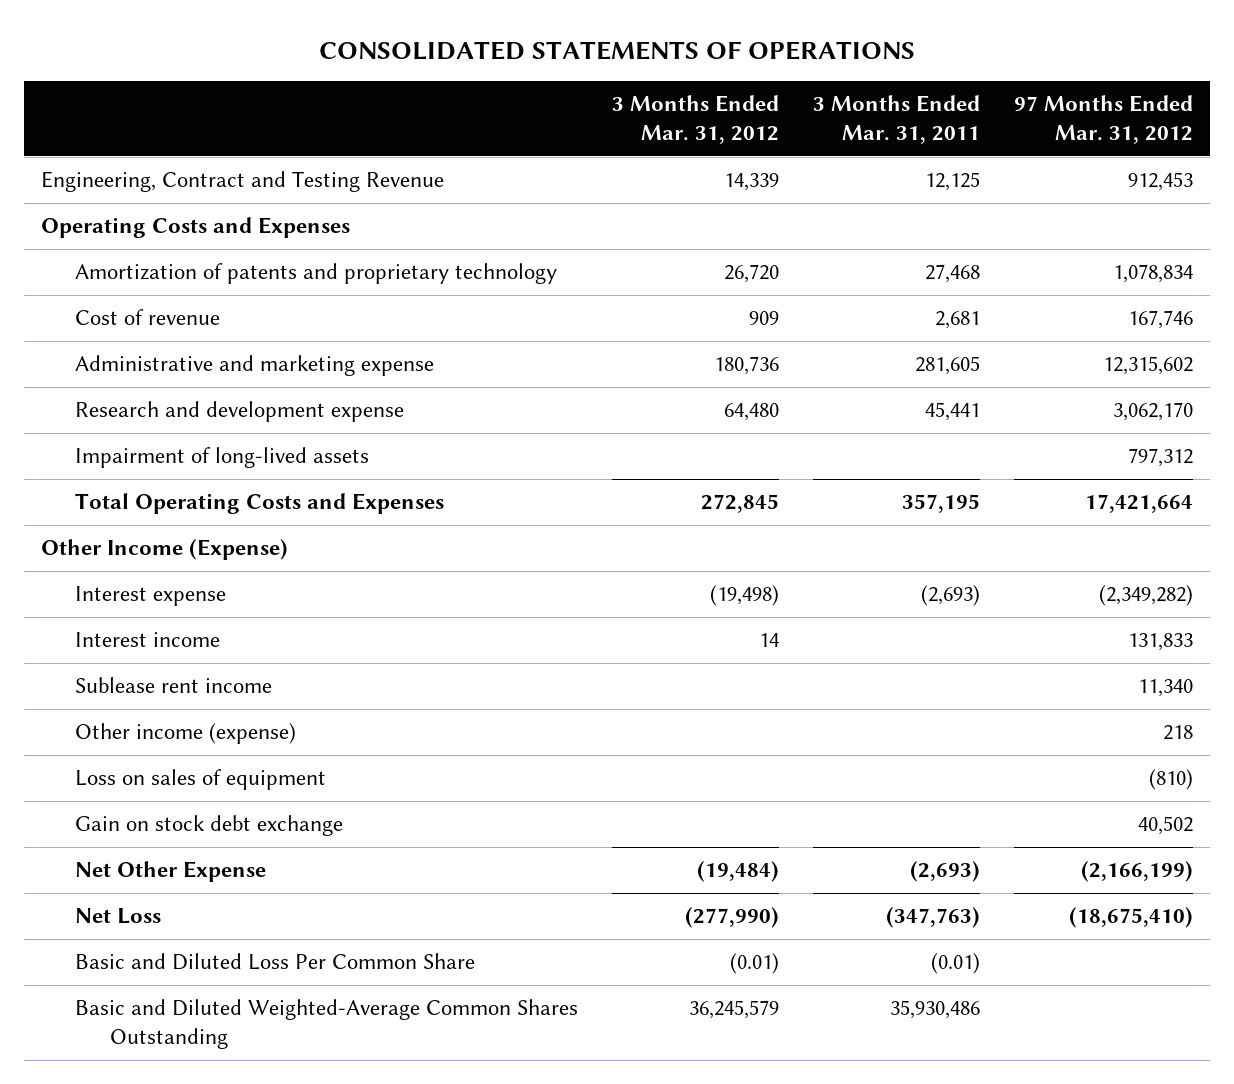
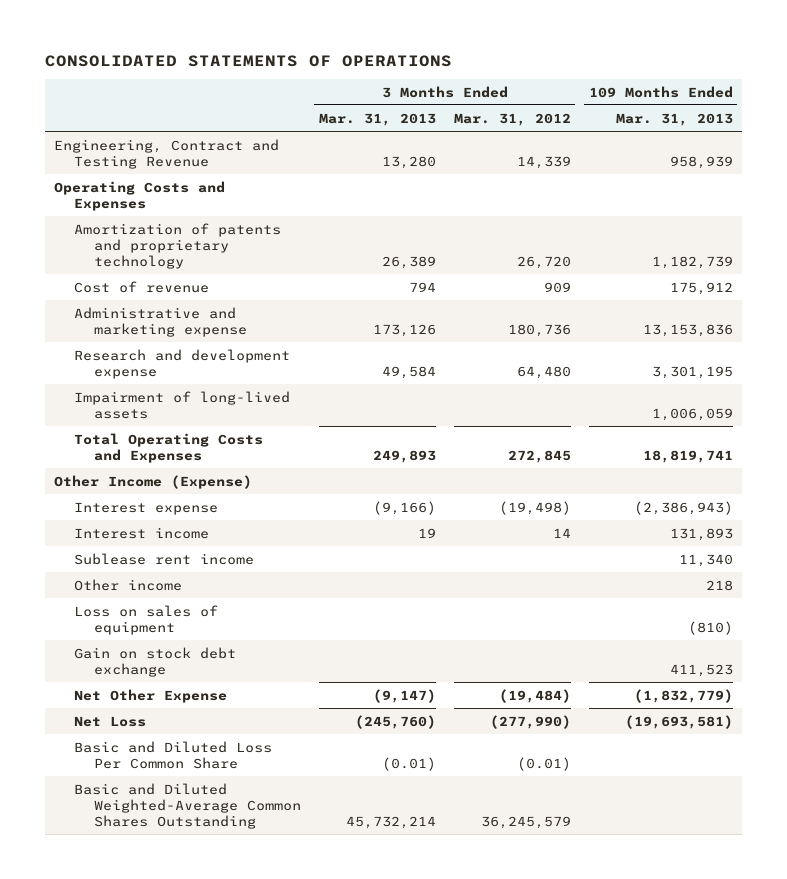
- | 3 Months Ended Mar. 31, 2012 | 3 Months Ended Mar. 31, 2011 | 97 Months Ended Mar. 31, 2012
+ | 3 Months Ended Mar. 31, 2013 | 3 Months Ended Mar. 31, 2012 | 109 Months Ended Mar. 31, 2013
- Other income (expense) | | | 218
+ Other income | | | 218

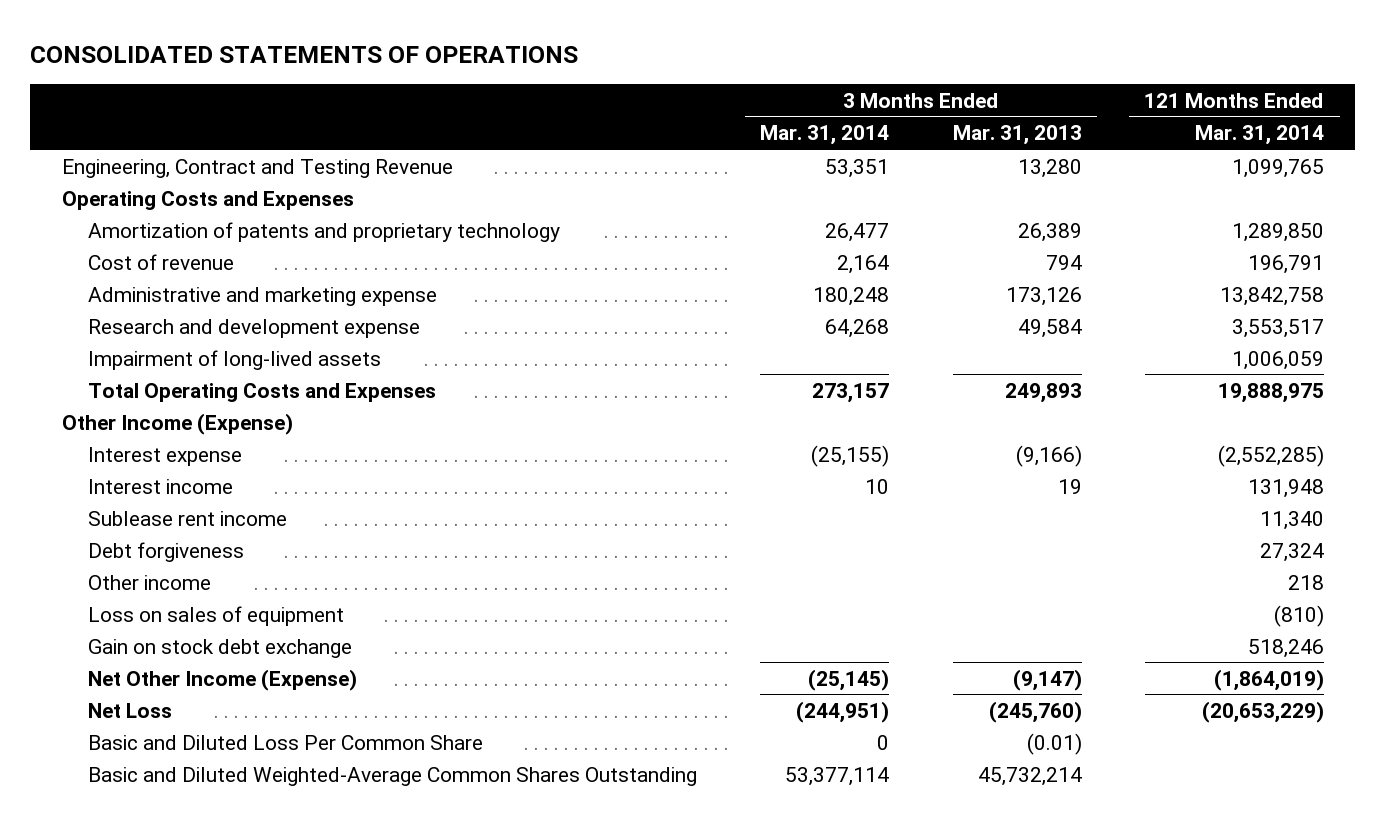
- | 3 Months Ended Mar. 31, 2013 | 3 Months Ended Mar. 31, 2012 | 109 Months Ended Mar. 31, 2013
+ | 3 Months Ended Mar. 31, 2014 | 3 Months Ended Mar. 31, 2013 | 121 Months Ended Mar. 31, 2014
+ Debt forgiveness | | | 27,324
- Net Other Expense | (9,147) | (19,484) | (1,832,779)
+ Net Other Income (Expense) | (25,145) | (9,147) | (1,864,019)

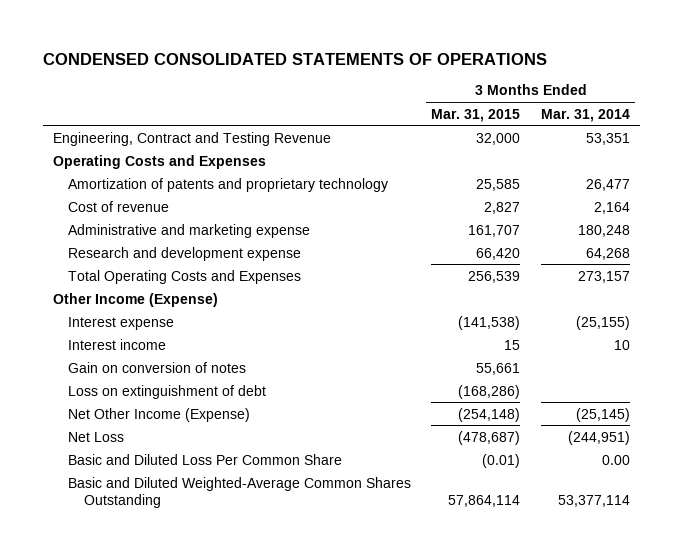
- CONSOLIDATED STATEMENTS OF OPERATIONS
+ CONDENSED CONSOLIDATED STATEMENTS OF OPERATIONS
- | 3 Months Ended Mar. 31, 2014 | 3 Months Ended Mar. 31, 2013 | 121 Months Ended Mar. 31, 2014
+ | 3 Months Ended Mar. 31, 2015 | 3 Months Ended Mar. 31, 2014
- Impairment of long-lived assets | | | 1,006,059
- Sublease rent income | | | 11,340
- Debt forgiveness | | | 27,324
- Other income | | | 218
- Loss on sales of equipment | | | (810)
- Gain on stock debt exchange | | | 518,246
+ Gain on conversion of notes | 55,661 |
+ Loss on extinguishment of debt | (168,286) |
- Basic and Diluted Loss Per Common Share | 0 | (0.01) |
+ Basic and Diluted Loss Per Common Share | (0.01) | 0.00

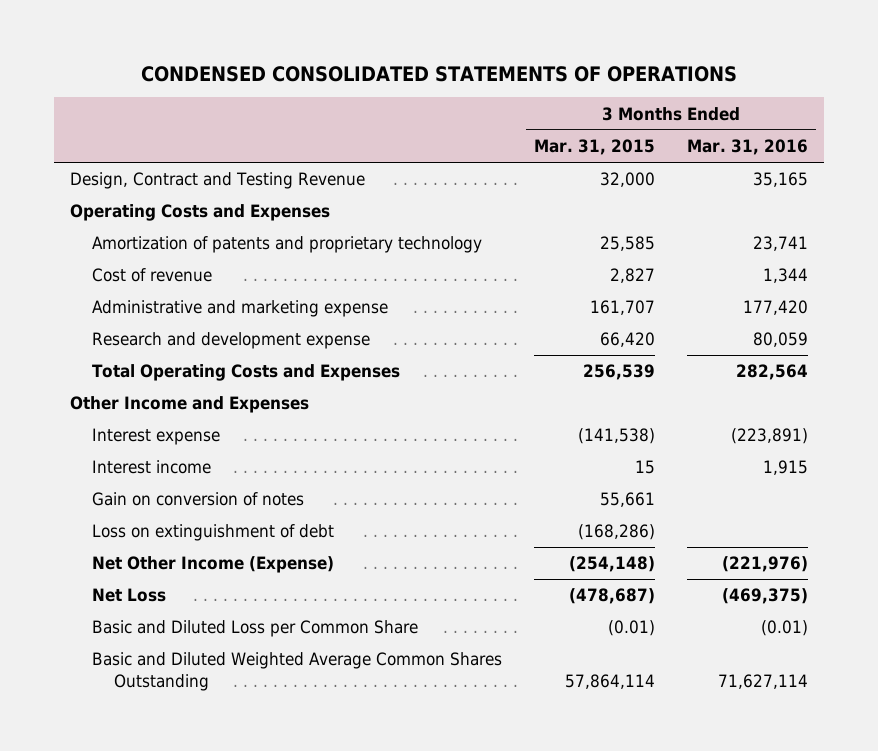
- | 3 Months Ended Mar. 31, 2015 | 3 Months Ended Mar. 31, 2014
+ | 3 Months Ended Mar. 31, 2015 | 3 Months Ended Mar. 31, 2016
- Engineering, Contract and Testing Revenue | 32,000 | 53,351
+ Design, Contract and Testing Revenue | 32,000 | 35,165
- Other Income (Expense)
+ Other Income and Expenses
- Basic and Diluted Loss Per Common Share | (0.01) | 0.00
- Basic and Diluted Weighted-Average Common Shares Outstanding | 57,864,114 | 53,377,114
+ Basic and Diluted Loss per Common Share | (0.01) | (0.01)
+ Basic and Diluted Weighted Average Common Shares Outstanding | 57,864,114 | 71,627,114

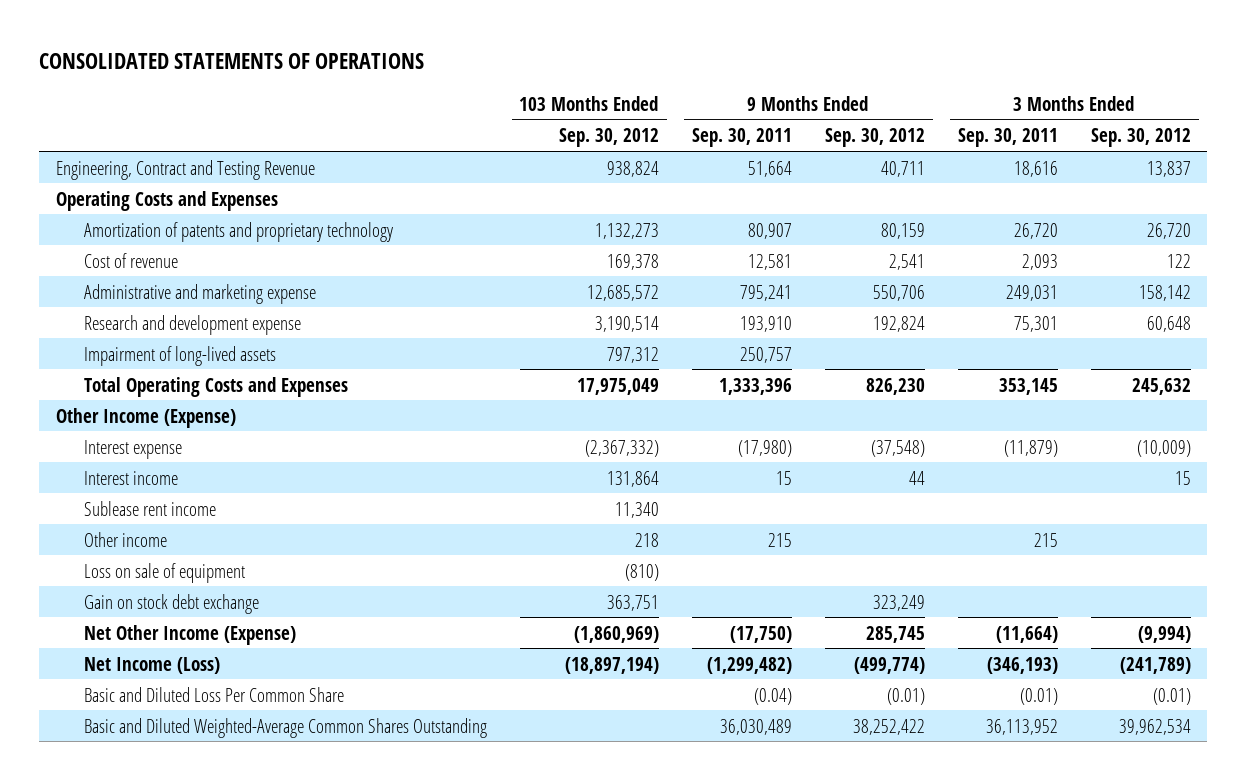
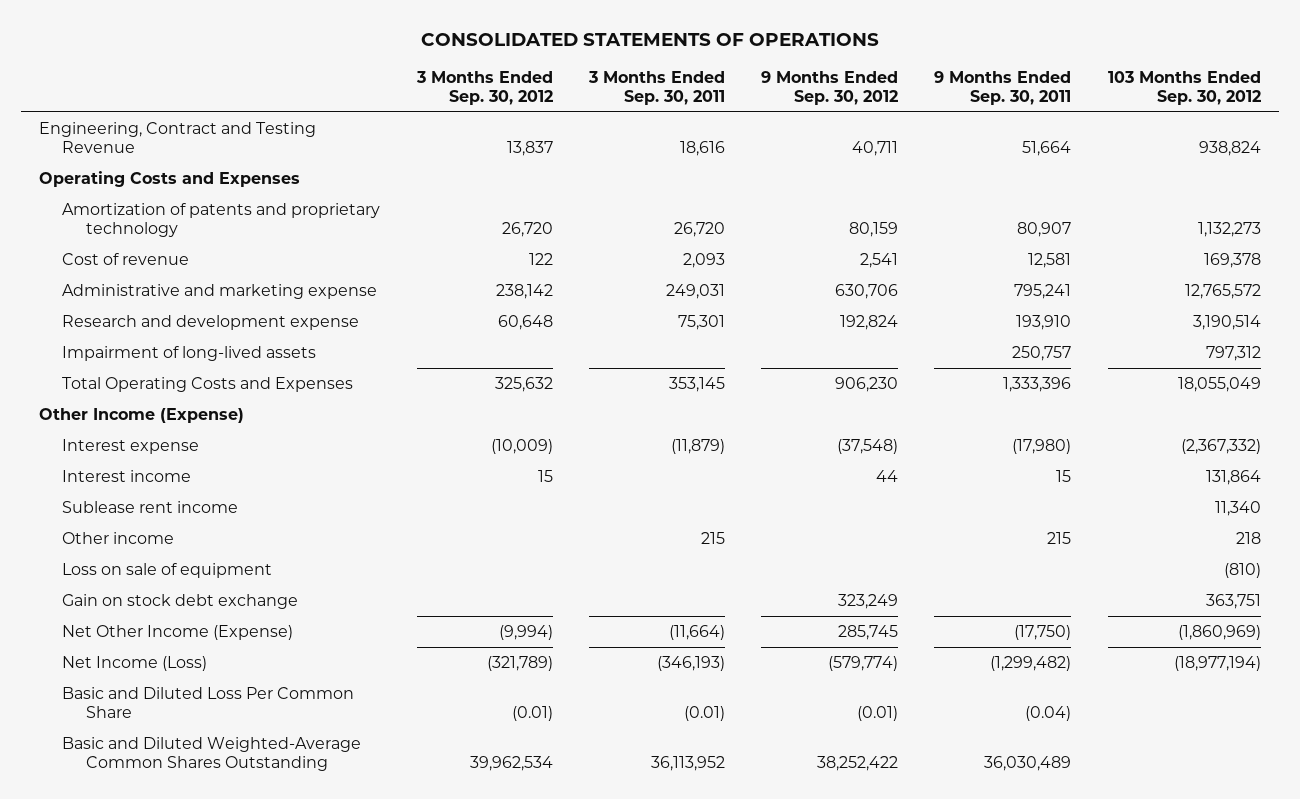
- | 103 Months Ended Sep. 30, 2012 | 9 Months Ended Sep. 30, 2011 | 9 Months Ended Sep. 30, 2012 | 3 Months Ended Sep. 30, 2011 | 3 Months Ended Sep. 30, 2012
+ | 3 Months Ended Sep. 30, 2012 | 3 Months Ended Sep. 30, 2011 | 9 Months Ended Sep. 30, 2012 | 9 Months Ended Sep. 30, 2011 | 103 Months Ended Sep. 30, 2012
- Administrative and marketing expense | 12,685,572 | 795,241 | 550,706 | 249,031 | 158,142
+ Administrative and marketing expense | 238,142 | 249,031 | 630,706 | 795,241 | 12,765,572
- Total Operating Costs and Expenses | 17,975,049 | 1,333,396 | 826,230 | 353,145 | 245,632
+ Total Operating Costs and Expenses | 325,632 | 353,145 | 906,230 | 1,333,396 | 18,055,049
- Net Income (Loss) | (18,897,194) | (1,299,482) | (499,774) | (346,193) | (241,789)
+ Net Income (Loss) | (321,789) | (346,193) | (579,774) | (1,299,482) | (18,977,194)

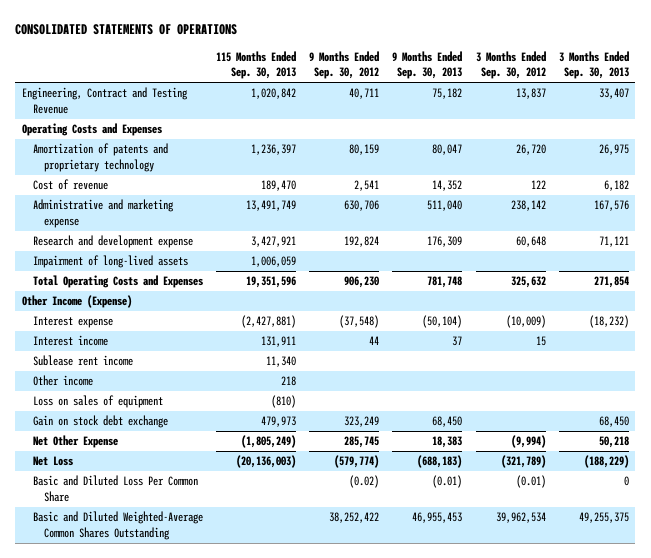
- | 3 Months Ended Sep. 30, 2012 | 3 Months Ended Sep. 30, 2011 | 9 Months Ended Sep. 30, 2012 | 9 Months Ended Sep. 30, 2011 | 103 Months Ended Sep. 30, 2012
+ | 115 Months Ended Sep. 30, 2013 | 9 Months Ended Sep. 30, 2012 | 9 Months Ended Sep. 30, 2013 | 3 Months Ended Sep. 30, 2012 | 3 Months Ended Sep. 30, 2013
- Loss on sale of equipment | | | | | (810)
+ Loss on sales of equipment | (810) | | | |
- Net Other Income (Expense) | (9,994) | (11,664) | 285,745 | (17,750) | (1,860,969)
- Net Income (Loss) | (321,789) | (346,193) | (579,774) | (1,299,482) | (18,977,194)
- Basic and Diluted Loss Per Common Share | (0.01) | (0.01) | (0.01) | (0.04) |
+ Net Other Expense | (1,805,249) | 285,745 | 18,383 | (9,994) | 50,218
+ Net Loss | (20,136,003) | (579,774) | (688,183) | (321,789) | (188,229)
+ Basic and Diluted Loss Per Common Share | | (0.02) | (0.01) | (0.01) | 0

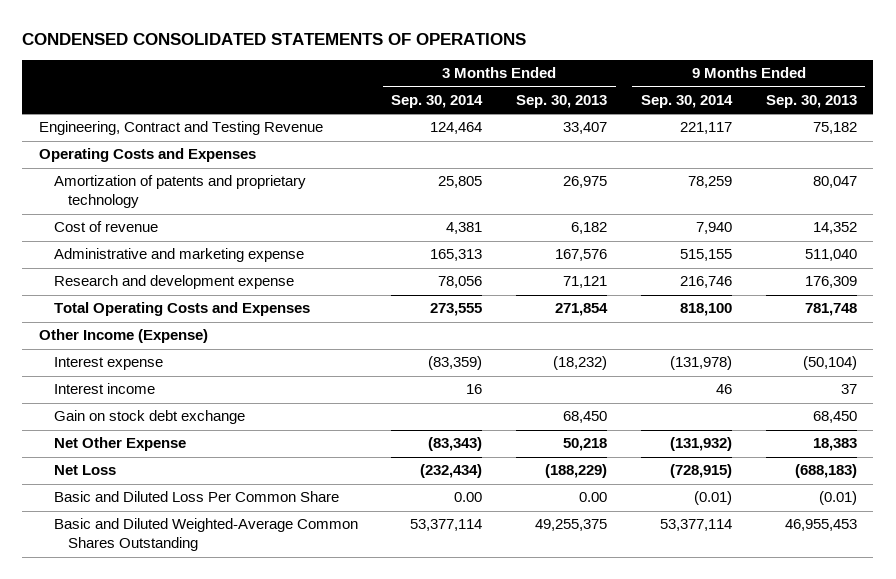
- CONSOLIDATED STATEMENTS OF OPERATIONS
+ CONDENSED CONSOLIDATED STATEMENTS OF OPERATIONS
- | 115 Months Ended Sep. 30, 2013 | 9 Months Ended Sep. 30, 2012 | 9 Months Ended Sep. 30, 2013 | 3 Months Ended Sep. 30, 2012 | 3 Months Ended Sep. 30, 2013
+ | 3 Months Ended Sep. 30, 2014 | 3 Months Ended Sep. 30, 2013 | 9 Months Ended Sep. 30, 2014 | 9 Months Ended Sep. 30, 2013
- Impairment of long-lived assets | 1,006,059 | | | |
- Sublease rent income | 11,340 | | | |
- Other income | 218 | | | |
- Loss on sales of equipment | (810) | | | |
- Basic and Diluted Loss Per Common Share | | (0.02) | (0.01) | (0.01) | 0
+ Basic and Diluted Loss Per Common Share | 0.00 | 0.00 | (0.01) | (0.01)

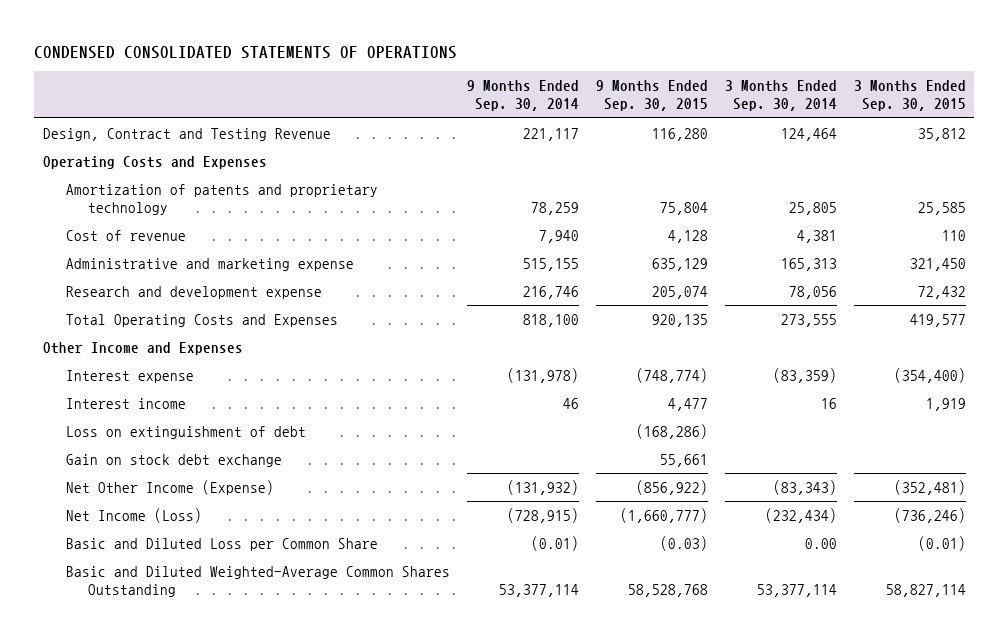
- | 3 Months Ended Sep. 30, 2014 | 3 Months Ended Sep. 30, 2013 | 9 Months Ended Sep. 30, 2014 | 9 Months Ended Sep. 30, 2013
+ | 9 Months Ended Sep. 30, 2014 | 9 Months Ended Sep. 30, 2015 | 3 Months Ended Sep. 30, 2014 | 3 Months Ended Sep. 30, 2015
- Engineering, Contract and Testing Revenue | 124,464 | 33,407 | 221,117 | 75,182
+ Design, Contract and Testing Revenue | 221,117 | 116,280 | 124,464 | 35,812
- Other Income (Expense)
+ Other Income and Expenses
+ Loss on extinguishment of debt | | (168,286) | |
- Net Other Expense | (83,343) | 50,218 | (131,932) | 18,383
- Net Loss | (232,434) | (188,229) | (728,915) | (688,183)
- Basic and Diluted Loss Per Common Share | 0.00 | 0.00 | (0.01) | (0.01)
+ Net Other Income (Expense) | (131,932) | (856,922) | (83,343) | (352,481)
+ Net Income (Loss) | (728,915) | (1,660,777) | (232,434) | (736,246)
+ Basic and Diluted Loss per Common Share | (0.01) | (0.03) | 0.00 | (0.01)

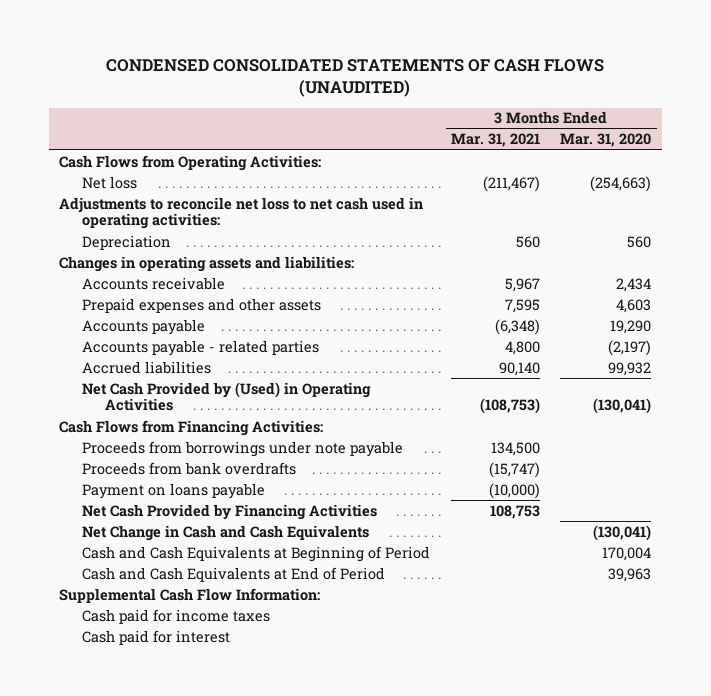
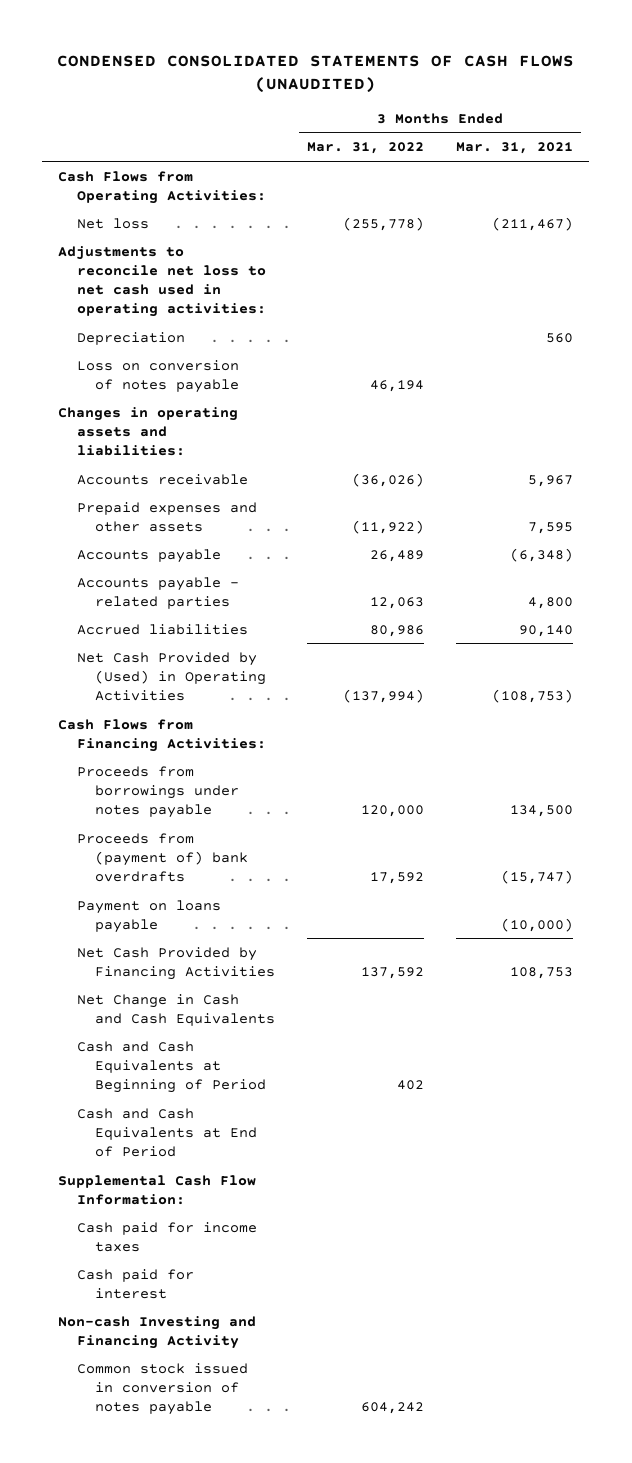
- | 3 Months Ended Mar. 31, 2021 | 3 Months Ended Mar. 31, 2020
+ | 3 Months Ended Mar. 31, 2022 | 3 Months Ended Mar. 31, 2021
+ Loss on conversion of notes payable | 46,194 |
- Proceeds from borrowings under note payable | 134,500 |
- Proceeds from bank overdrafts | (15,747) |
+ Proceeds from borrowings under notes payable | 120,000 | 134,500
+ Proceeds from (payment of) bank overdrafts | 17,592 | (15,747)
+ Non-cash Investing and Financing Activity
+ Common stock issued in conversion of notes payable | 604,242 |

